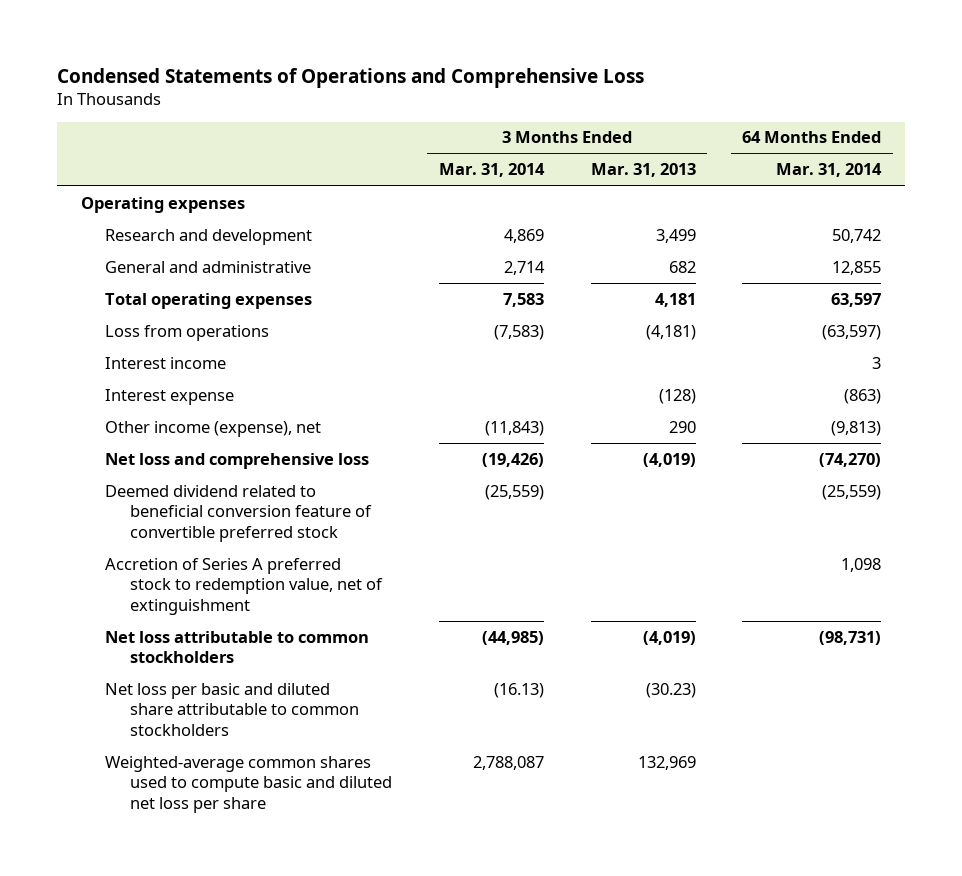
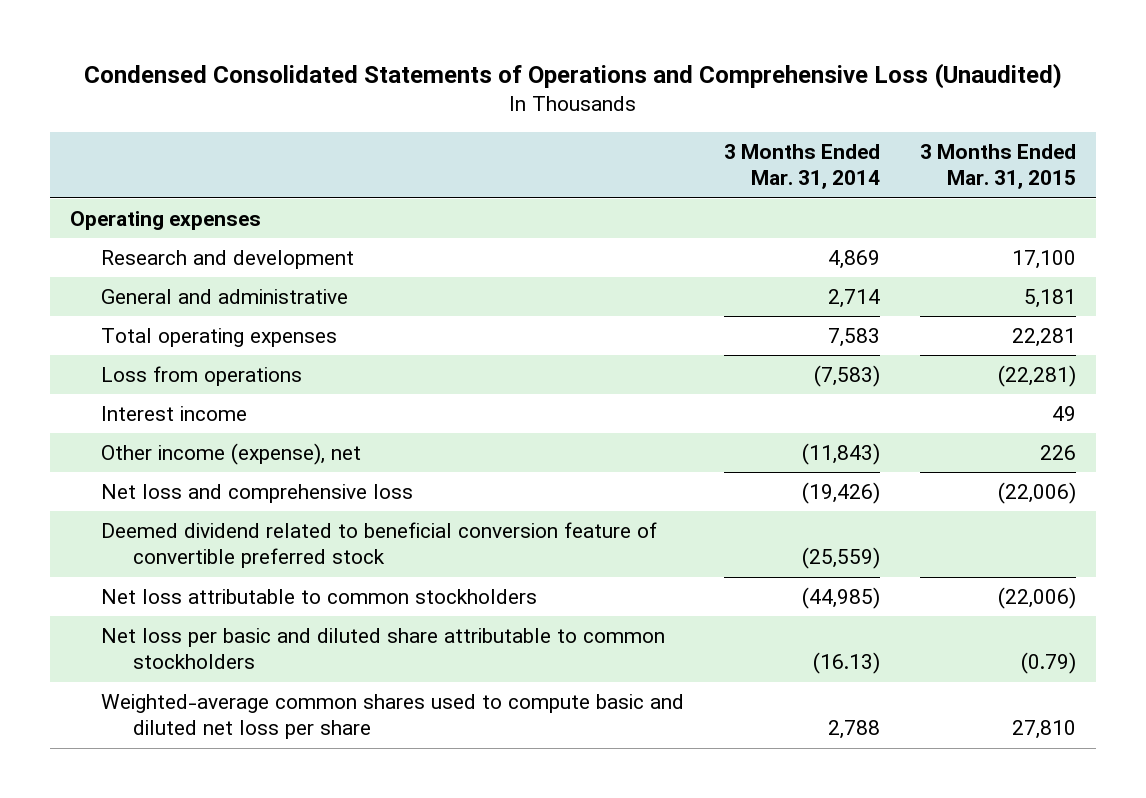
- Condensed Statements of Operations and Comprehensive Loss
+ Condensed Consolidated Statements of Operations and Comprehensive Loss (Unaudited)
- | 3 Months Ended Mar. 31, 2014 | 3 Months Ended Mar. 31, 2013 | 64 Months Ended Mar. 31, 2014
+ | 3 Months Ended Mar. 31, 2014 | 3 Months Ended Mar. 31, 2015
- Interest expense | | (128) | (863)
- Accretion of Series A preferred stock to redemption value, net of extinguishment | | | 1,098
- Weighted-average common shares used to compute basic and diluted net loss per share | 2,788,087 | 132,969 |
+ Weighted-average common shares used to compute basic and diluted net loss per share | 2,788 | 27,810

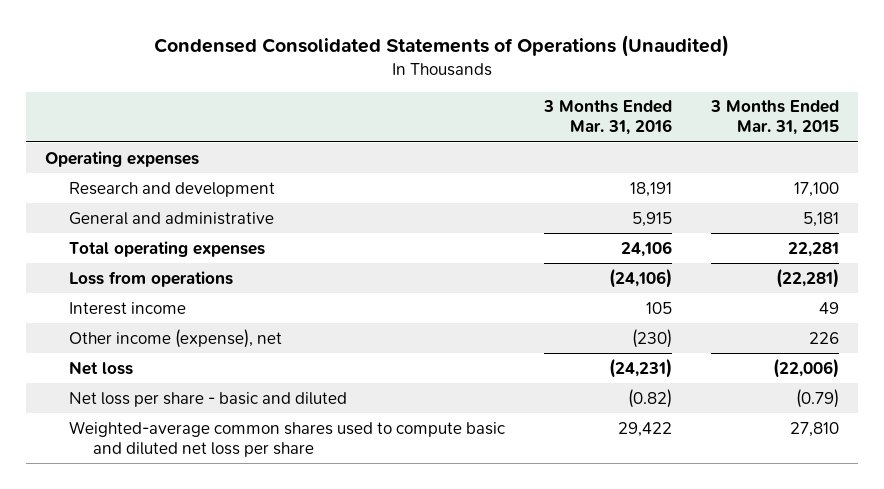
- Condensed Consolidated Statements of Operations and Comprehensive Loss (Unaudited)
+ Condensed Consolidated Statements of Operations (Unaudited)
- | 3 Months Ended Mar. 31, 2014 | 3 Months Ended Mar. 31, 2015
+ | 3 Months Ended Mar. 31, 2016 | 3 Months Ended Mar. 31, 2015
- Net loss and comprehensive loss | (19,426) | (22,006)
- Deemed dividend related to beneficial conversion feature of convertible preferred stock | (25,559) |
- Net loss attributable to common stockholders | (44,985) | (22,006)
- Net loss per basic and diluted share attributable to common stockholders | (16.13) | (0.79)
+ Net loss | (24,231) | (22,006)
+ Net loss per share - basic and diluted | (0.82) | (0.79)

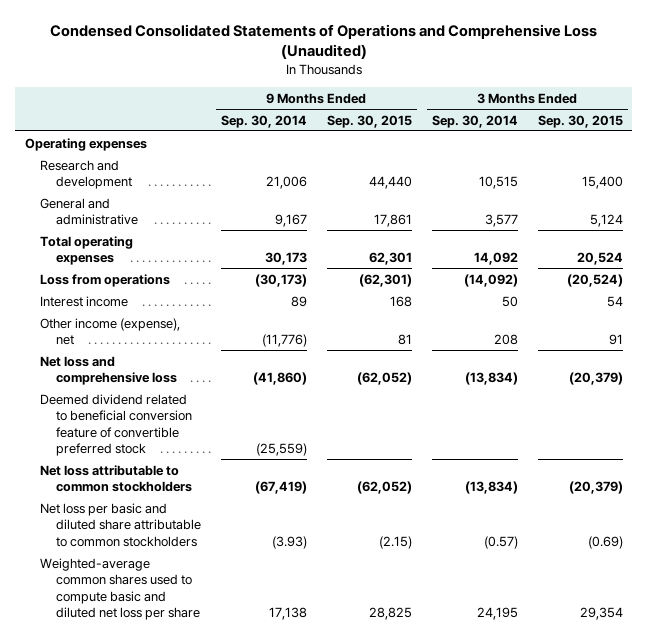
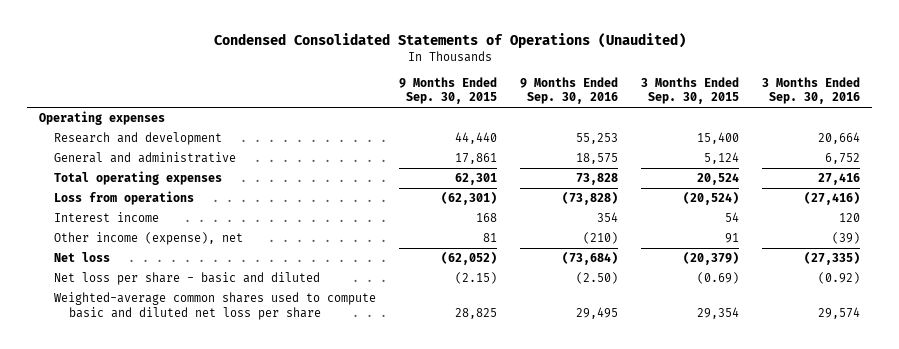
- Condensed Consolidated Statements of Operations and Comprehensive Loss (Unaudited)
+ Condensed Consolidated Statements of Operations (Unaudited)
- | 9 Months Ended Sep. 30, 2014 | 9 Months Ended Sep. 30, 2015 | 3 Months Ended Sep. 30, 2014 | 3 Months Ended Sep. 30, 2015
+ | 9 Months Ended Sep. 30, 2015 | 9 Months Ended Sep. 30, 2016 | 3 Months Ended Sep. 30, 2015 | 3 Months Ended Sep. 30, 2016
- Net loss and comprehensive loss | (41,860) | (62,052) | (13,834) | (20,379)
- Deemed dividend related to beneficial conversion feature of convertible preferred stock | (25,559) | | |
- Net loss attributable to common stockholders | (67,419) | (62,052) | (13,834) | (20,379)
- Net loss per basic and diluted share attributable to common stockholders | (3.93) | (2.15) | (0.57) | (0.69)
+ Net loss | (62,052) | (73,684) | (20,379) | (27,335)
+ Net loss per share - basic and diluted | (2.15) | (2.50) | (0.69) | (0.92)

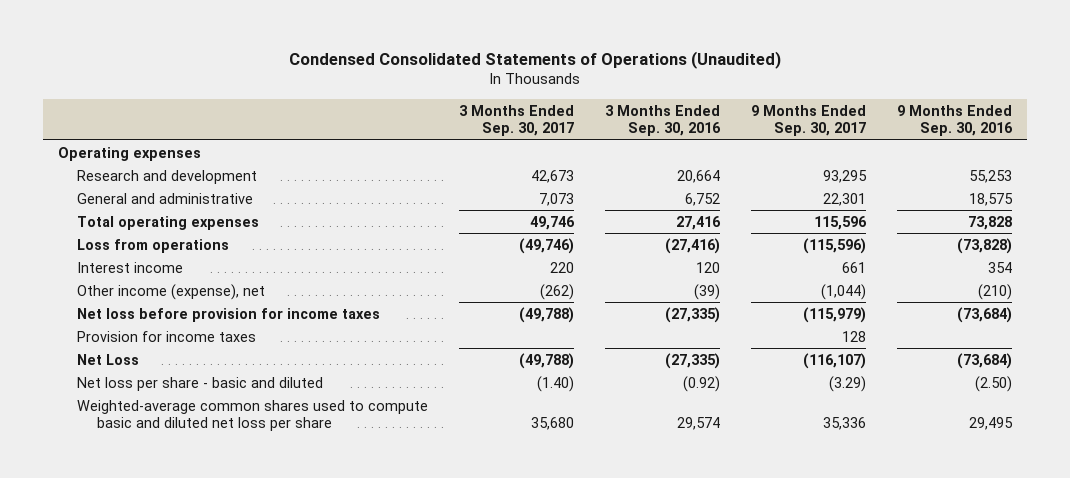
- | 9 Months Ended Sep. 30, 2015 | 9 Months Ended Sep. 30, 2016 | 3 Months Ended Sep. 30, 2015 | 3 Months Ended Sep. 30, 2016
+ | 3 Months Ended Sep. 30, 2017 | 3 Months Ended Sep. 30, 2016 | 9 Months Ended Sep. 30, 2017 | 9 Months Ended Sep. 30, 2016
- Net loss | (62,052) | (73,684) | (20,379) | (27,335)
+ Net loss before provision for income taxes | (49,788) | (27,335) | (115,979) | (73,684)
+ Provision for income taxes | | | 128 |
+ Net Loss | (49,788) | (27,335) | (116,107) | (73,684)

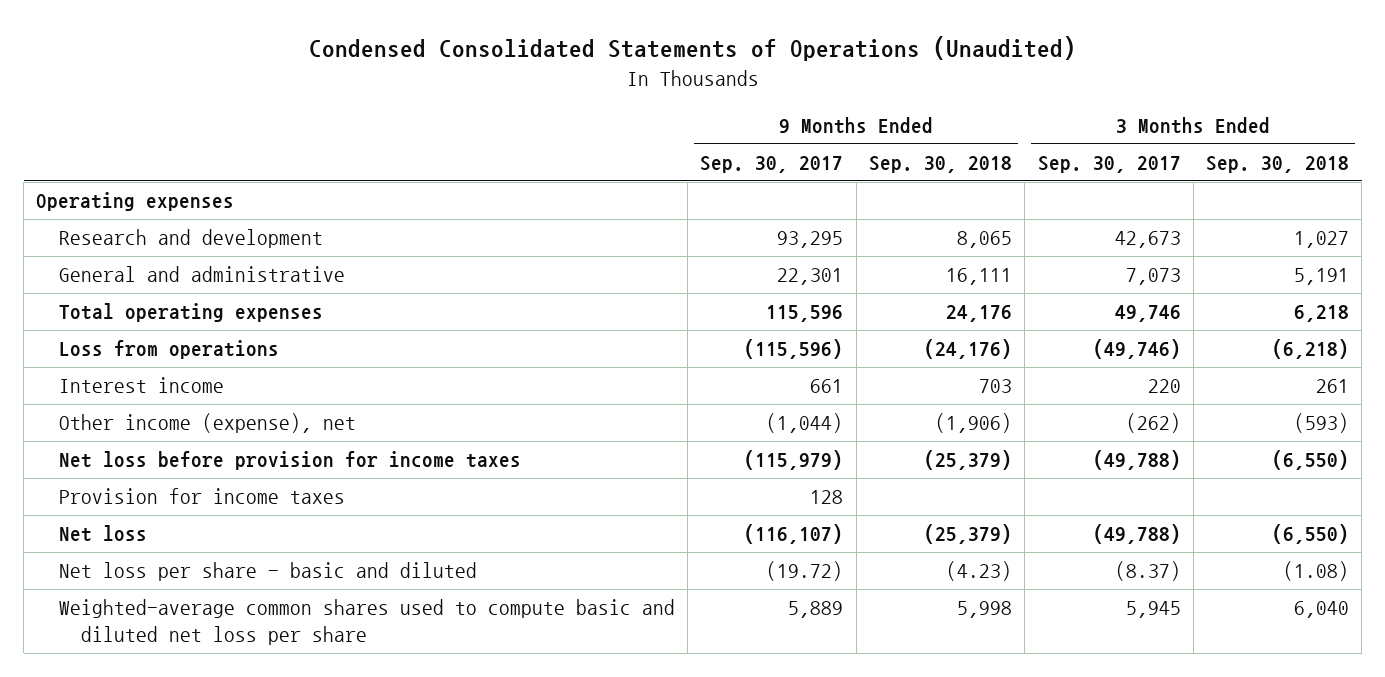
- | 3 Months Ended Sep. 30, 2017 | 3 Months Ended Sep. 30, 2016 | 9 Months Ended Sep. 30, 2017 | 9 Months Ended Sep. 30, 2016
+ | 9 Months Ended Sep. 30, 2017 | 9 Months Ended Sep. 30, 2018 | 3 Months Ended Sep. 30, 2017 | 3 Months Ended Sep. 30, 2018
- Net Loss | (49,788) | (27,335) | (116,107) | (73,684)
- Net loss per share - basic and diluted | (1.40) | (0.92) | (3.29) | (2.50)
- Weighted-average common shares used to compute basic and diluted net loss per share | 35,680 | 29,574 | 35,336 | 29,495
+ Net loss | (116,107) | (25,379) | (49,788) | (6,550)
+ Net loss per share - basic and diluted | (19.72) | (4.23) | (8.37) | (1.08)
+ Weighted-average common shares used to compute basic and diluted net loss per share | 5,889 | 5,998 | 5,945 | 6,040

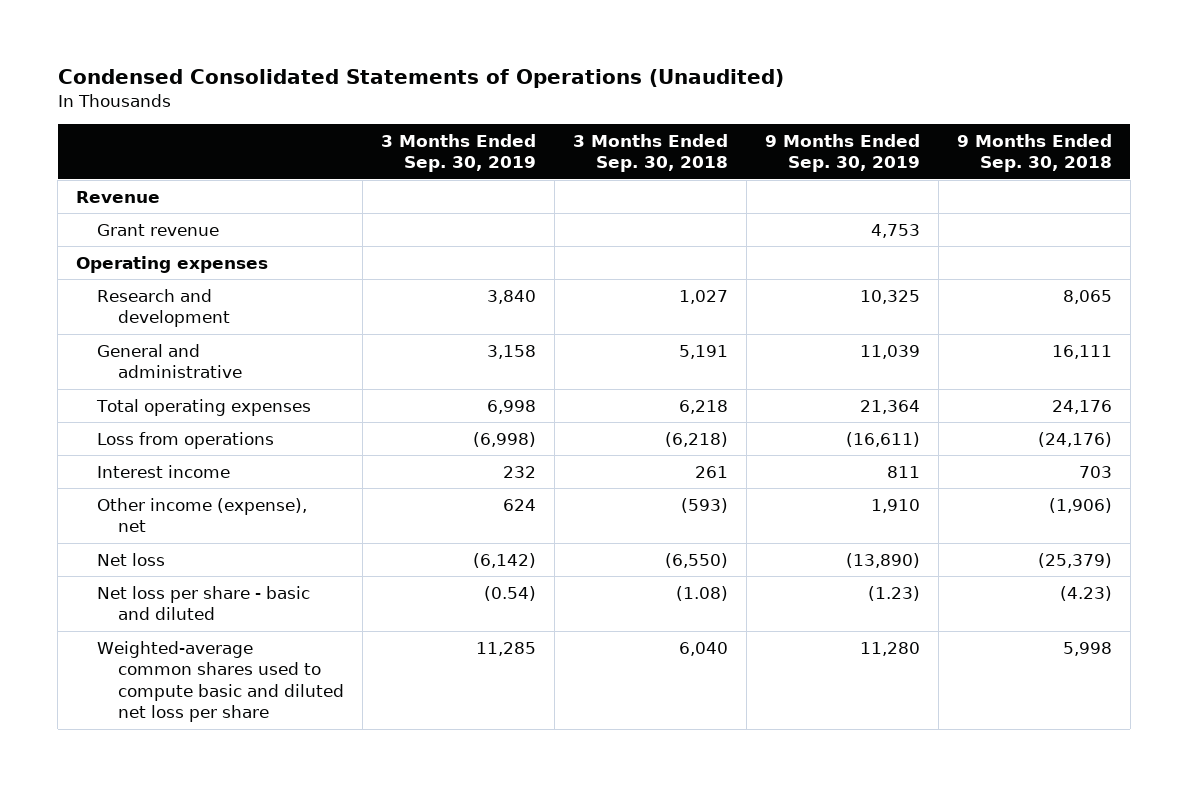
- | 9 Months Ended Sep. 30, 2017 | 9 Months Ended Sep. 30, 2018 | 3 Months Ended Sep. 30, 2017 | 3 Months Ended Sep. 30, 2018
+ | 3 Months Ended Sep. 30, 2019 | 3 Months Ended Sep. 30, 2018 | 9 Months Ended Sep. 30, 2019 | 9 Months Ended Sep. 30, 2018
+ Revenue
+ Grant revenue | | | 4,753 |
- Net loss before provision for income taxes | (115,979) | (25,379) | (49,788) | (6,550)
- Provision for income taxes | 128 | | |

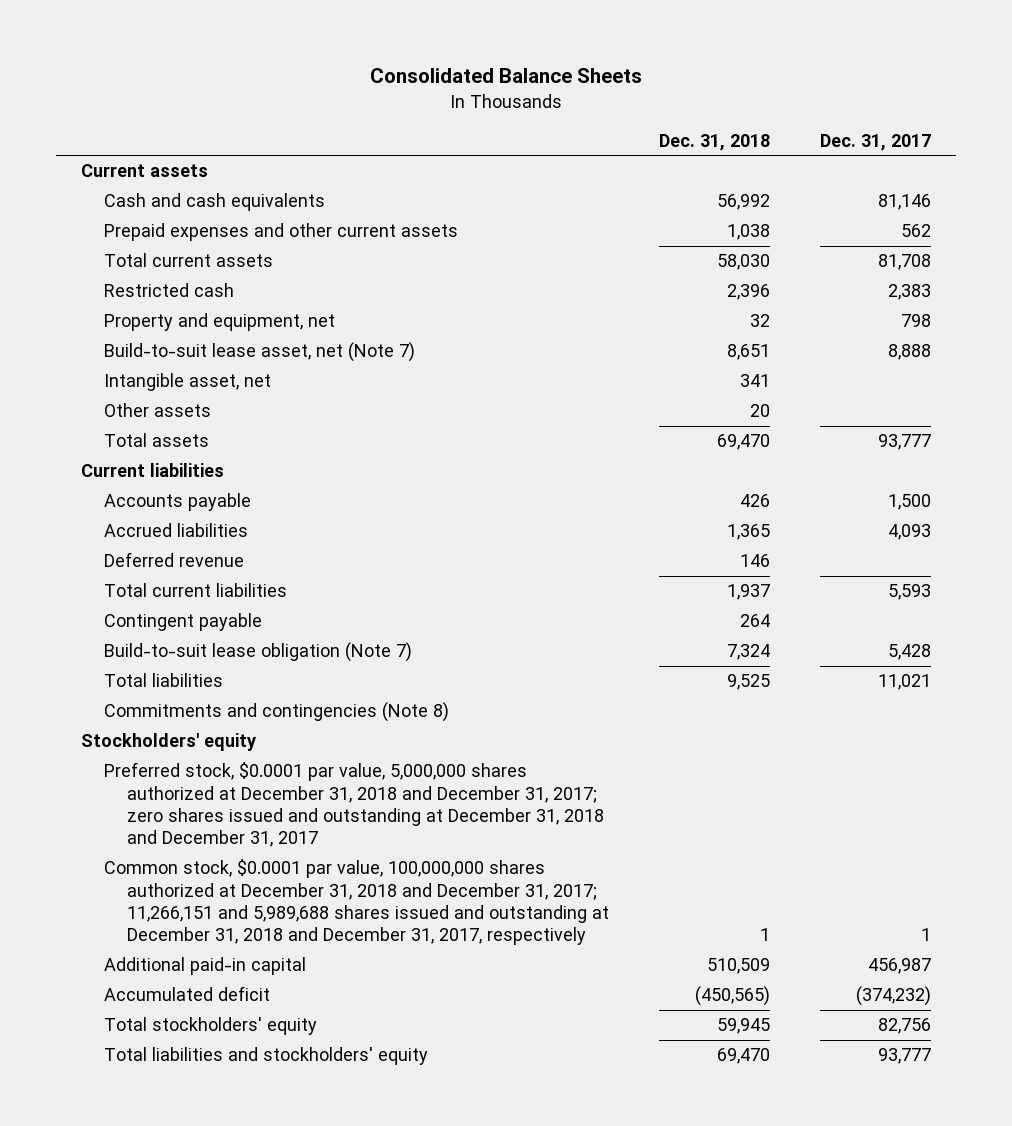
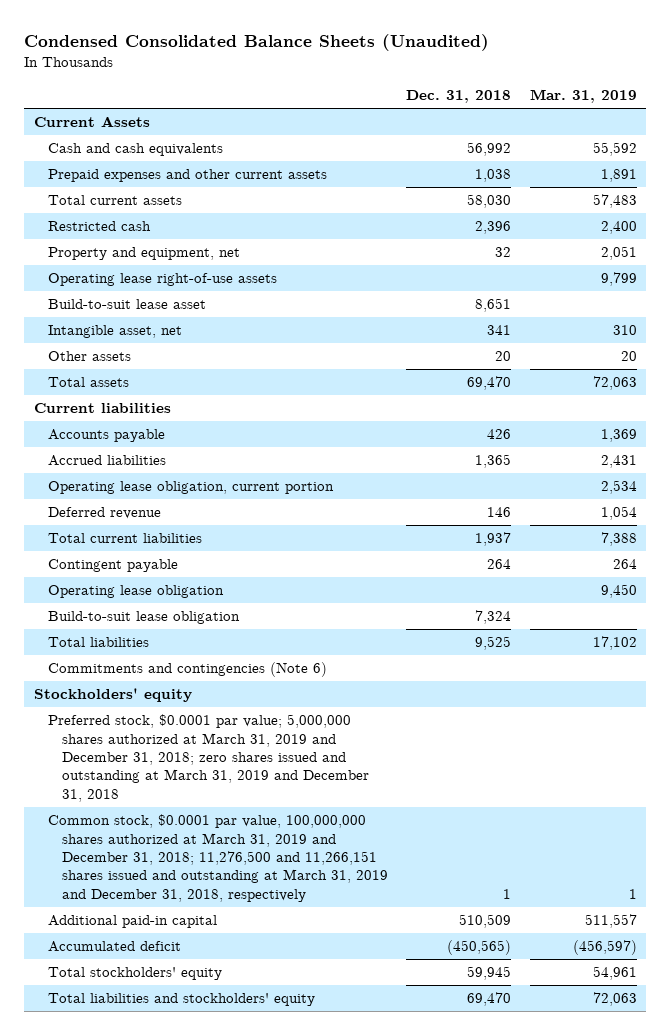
- Consolidated Balance Sheets
+ Condensed Consolidated Balance Sheets (Unaudited)
- | Dec. 31, 2018 | Dec. 31, 2017
+ | Dec. 31, 2018 | Mar. 31, 2019
- Current assets
+ Current Assets
- Build-to-suit lease asset, net (Note 7) | 8,651 | 8,888
+ Operating lease right-of-use assets | | 9,799
+ Build-to-suit lease asset | 8,651 |
+ Operating lease obligation, current portion | | 2,534
- Build-to-suit lease obligation (Note 7) | 7,324 | 5,428
+ Operating lease obligation | | 9,450
+ Build-to-suit lease obligation | 7,324 |
- Commitments and contingencies (Note 8)
+ Commitments and contingencies (Note 6)
- Preferred stock, $0.0001 par value, 5,000,000 shares authorized at December 31, 2018 and December 31, 2017; zero shares issued and outstanding at December 31, 2018 and December 31, 2017
- Common stock, $0.0001 par value, 100,000,000 shares authorized at December 31, 2018 and December 31, 2017; 11,266,151 and 5,989,688 shares issued and outstanding at December 31, 2018 and December 31, 2017, respectively | 1 | 1
+ Preferred stock, $0.0001 par value; 5,000,000 shares authorized at March 31, 2019 and December 31, 2018; zero shares issued and outstanding at March 31, 2019 and December 31, 2018
+ Common stock, $0.0001 par value, 100,000,000 shares authorized at March 31, 2019 and December 31, 2018; 11,276,500 and 11,266,151 shares issued and outstanding at March 31, 2019 and December 31, 2018, respectively | 1 | 1

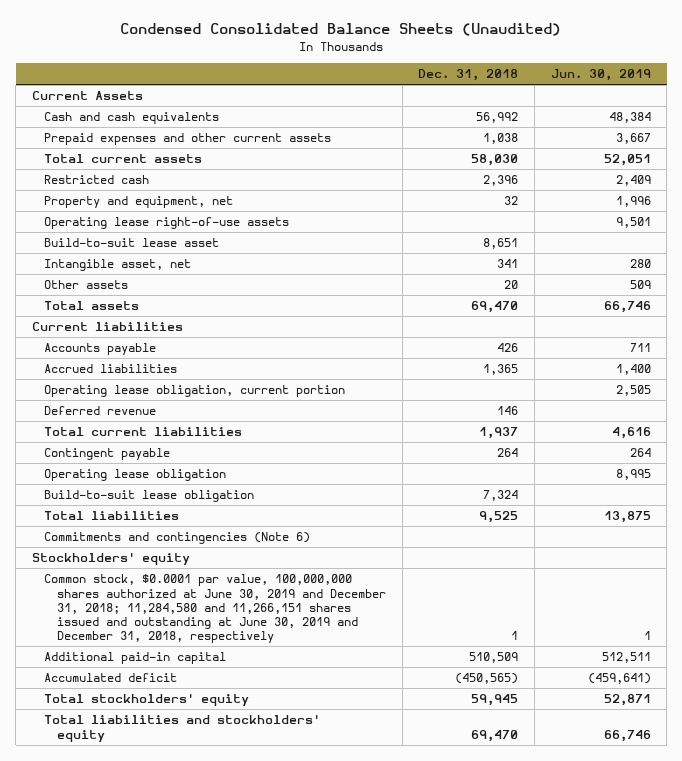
- | Dec. 31, 2018 | Mar. 31, 2019
+ | Dec. 31, 2018 | Jun. 30, 2019
- Preferred stock, $0.0001 par value; 5,000,000 shares authorized at March 31, 2019 and December 31, 2018; zero shares issued and outstanding at March 31, 2019 and December 31, 2018
- Common stock, $0.0001 par value, 100,000,000 shares authorized at March 31, 2019 and December 31, 2018; 11,276,500 and 11,266,151 shares issued and outstanding at March 31, 2019 and December 31, 2018, respectively | 1 | 1
+ Common stock, $0.0001 par value, 100,000,000 shares authorized at June 30, 2019 and December 31, 2018; 11,284,580 and 11,266,151 shares issued and outstanding at June 30, 2019 and December 31, 2018, respectively | 1 | 1

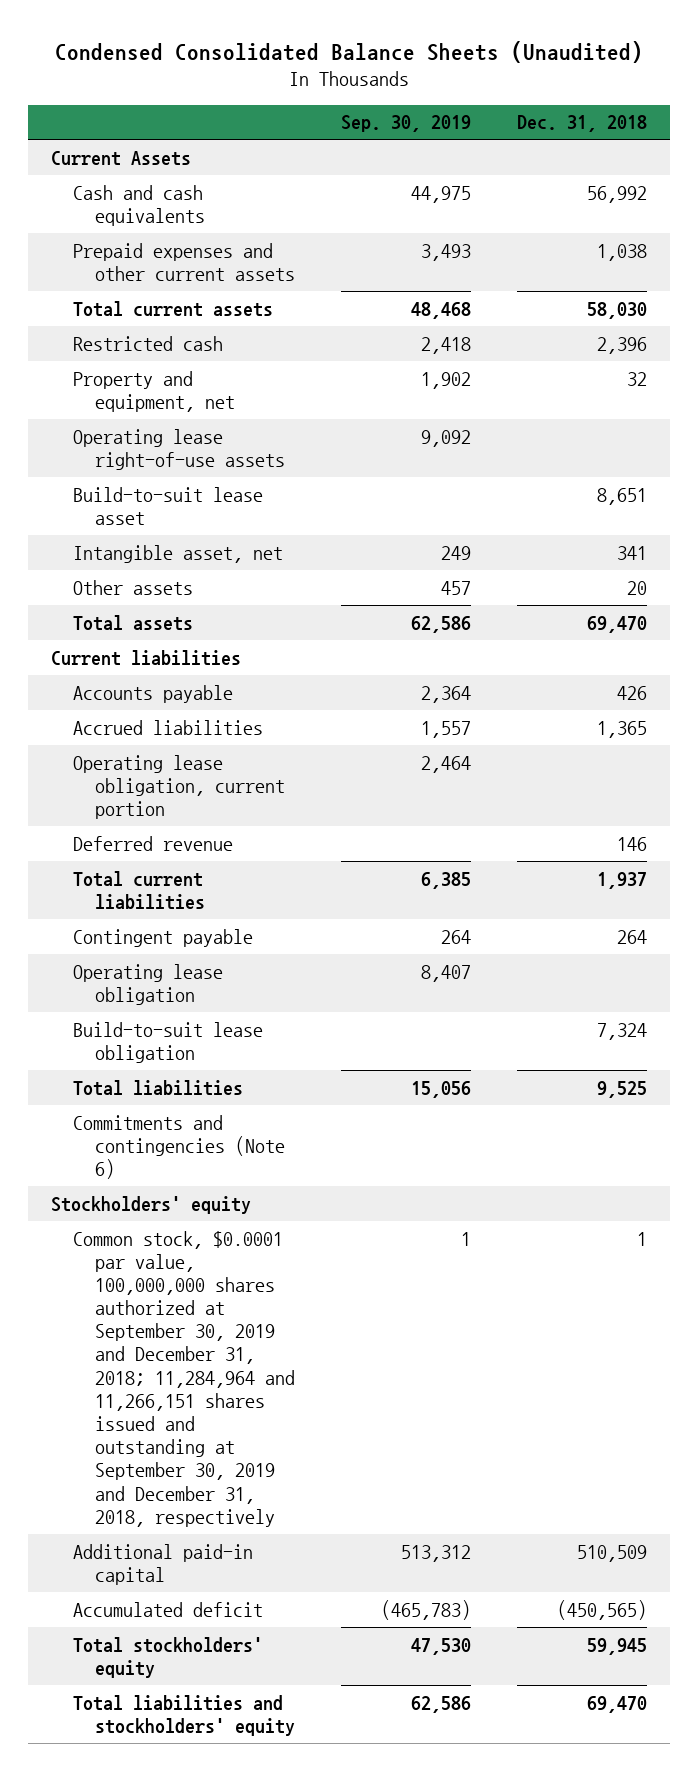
- | Dec. 31, 2018 | Jun. 30, 2019
+ | Sep. 30, 2019 | Dec. 31, 2018
- Common stock, $0.0001 par value, 100,000,000 shares authorized at June 30, 2019 and December 31, 2018; 11,284,580 and 11,266,151 shares issued and outstanding at June 30, 2019 and December 31, 2018, respectively | 1 | 1
+ Common stock, $0.0001 par value, 100,000,000 shares authorized at September 30, 2019 and December 31, 2018; 11,284,964 and 11,266,151 shares issued and outstanding at September 30, 2019 and December 31, 2018, respectively | 1 | 1

